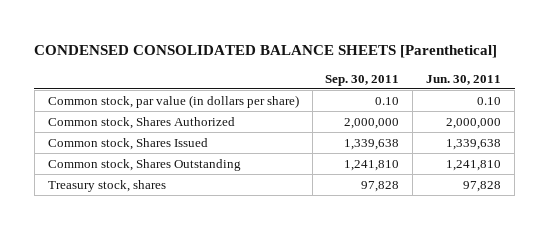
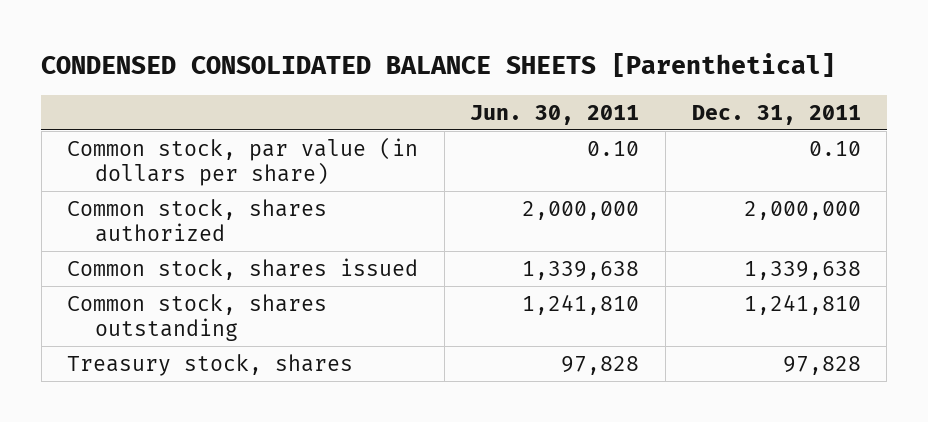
- | Sep. 30, 2011 | Jun. 30, 2011
+ | Jun. 30, 2011 | Dec. 31, 2011
- Common stock, Shares Authorized | 2,000,000 | 2,000,000
- Common stock, Shares Issued | 1,339,638 | 1,339,638
- Common stock, Shares Outstanding | 1,241,810 | 1,241,810
+ Common stock, shares authorized | 2,000,000 | 2,000,000
+ Common stock, shares issued | 1,339,638 | 1,339,638
+ Common stock, shares outstanding | 1,241,810 | 1,241,810

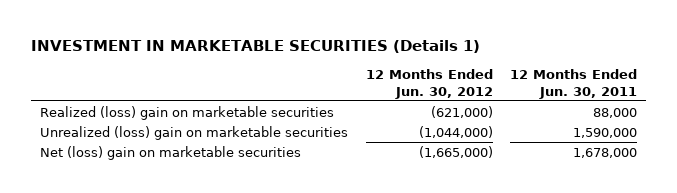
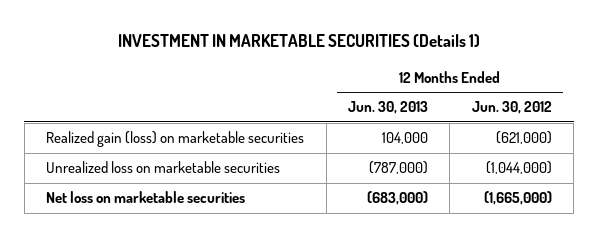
- | 12 Months Ended Jun. 30, 2012 | 12 Months Ended Jun. 30, 2011
+ | 12 Months Ended Jun. 30, 2013 | 12 Months Ended Jun. 30, 2012
- Realized (loss) gain on marketable securities | (621,000) | 88,000
- Unrealized (loss) gain on marketable securities | (1,044,000) | 1,590,000
- Net (loss) gain on marketable securities | (1,665,000) | 1,678,000
+ Realized gain (loss) on marketable securities | 104,000 | (621,000)
+ Unrealized loss on marketable securities | (787,000) | (1,044,000)
+ Net loss on marketable securities | (683,000) | (1,665,000)

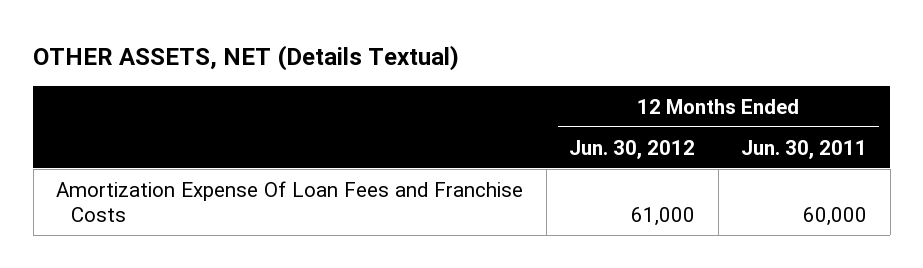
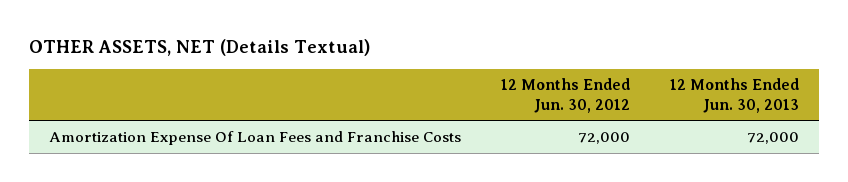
- | 12 Months Ended Jun. 30, 2012 | 12 Months Ended Jun. 30, 2011
+ | 12 Months Ended Jun. 30, 2012 | 12 Months Ended Jun. 30, 2013
- Amortization Expense Of Loan Fees and Franchise Costs | 61,000 | 60,000
+ Amortization Expense Of Loan Fees and Franchise Costs | 72,000 | 72,000

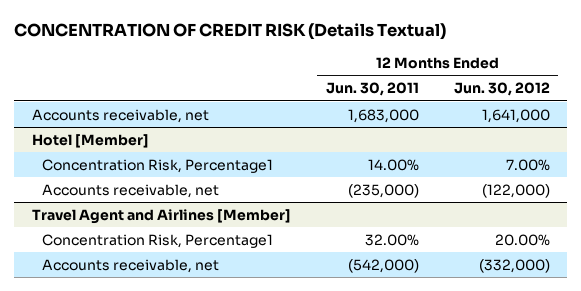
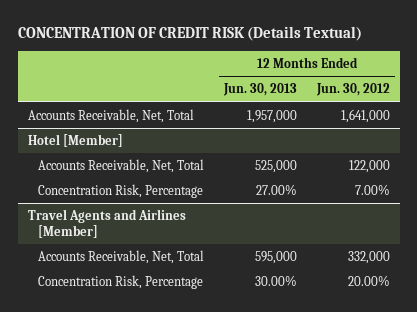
- | 12 Months Ended Jun. 30, 2011 | 12 Months Ended Jun. 30, 2012
+ | 12 Months Ended Jun. 30, 2013 | 12 Months Ended Jun. 30, 2012
- Accounts receivable, net | 1,683,000 | 1,641,000
+ Accounts Receivable, Net, Total | 1,957,000 | 1,641,000
@ Hotel [Member]
- Concentration Risk, Percentage1 | 14.00% | 7.00%
- Accounts receivable, net | (235,000) | (122,000)
- Travel Agent and Airlines [Member]
- Concentration Risk, Percentage1 | 32.00% | 20.00%
- Accounts receivable, net | (542,000) | (332,000)
@ Hotel [Member]
+ Accounts Receivable, Net, Total | 525,000 | 122,000
+ Concentration Risk, Percentage | 27.00% | 7.00%
+ Travel Agents and Airlines [Member]
+ Accounts Receivable, Net, Total | 595,000 | 332,000
+ Concentration Risk, Percentage | 30.00% | 20.00%

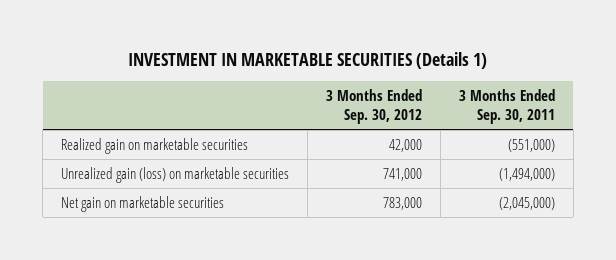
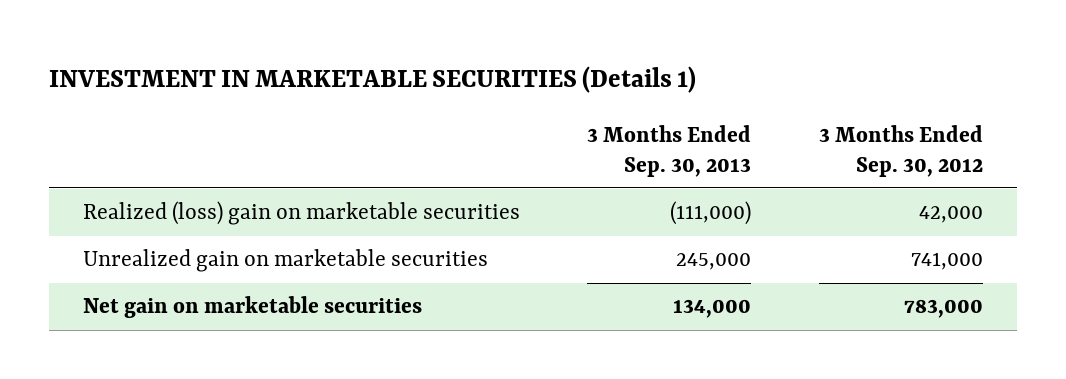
- | 3 Months Ended Sep. 30, 2012 | 3 Months Ended Sep. 30, 2011
+ | 3 Months Ended Sep. 30, 2013 | 3 Months Ended Sep. 30, 2012
- Realized gain on marketable securities | 42,000 | (551,000)
- Unrealized gain (loss) on marketable securities | 741,000 | (1,494,000)
+ Realized (loss) gain on marketable securities | (111,000) | 42,000
+ Unrealized gain on marketable securities | 245,000 | 741,000

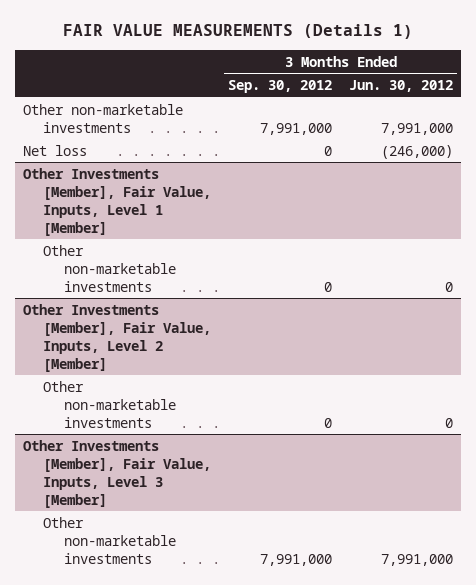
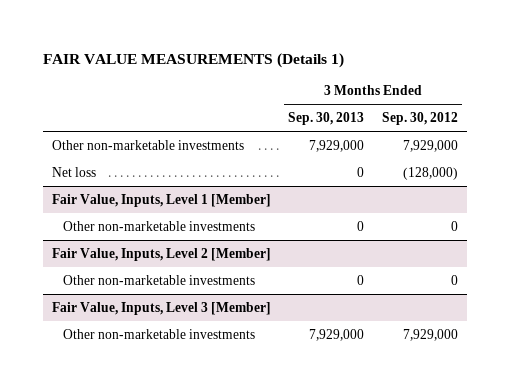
- | 3 Months Ended Sep. 30, 2012 | 3 Months Ended Jun. 30, 2012
+ | 3 Months Ended Sep. 30, 2013 | 3 Months Ended Sep. 30, 2012
- Other non-marketable investments | 7,991,000 | 7,991,000
- Net loss | 0 | (246,000)
- Other Investments [Member], Fair Value, Inputs, Level 1 [Member]
+ Other non-marketable investments | 7,929,000 | 7,929,000
+ Net loss | 0 | (128,000)
+ Fair Value, Inputs, Level 1 [Member]
- Other Investments [Member], Fair Value, Inputs, Level 2 [Member]
+ Fair Value, Inputs, Level 2 [Member]
- Other Investments [Member], Fair Value, Inputs, Level 3 [Member]
- Other non-marketable investments | 7,991,000 | 7,991,000
+ Fair Value, Inputs, Level 3 [Member]
+ Other non-marketable investments | 7,929,000 | 7,929,000

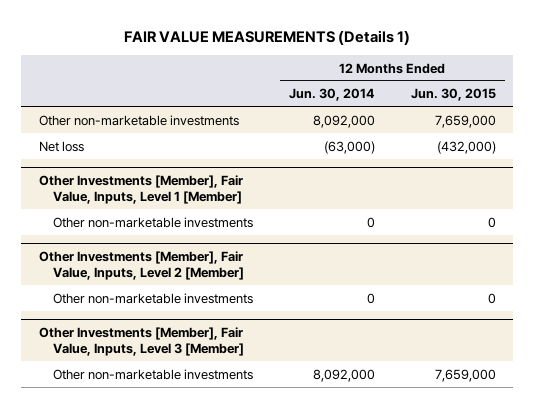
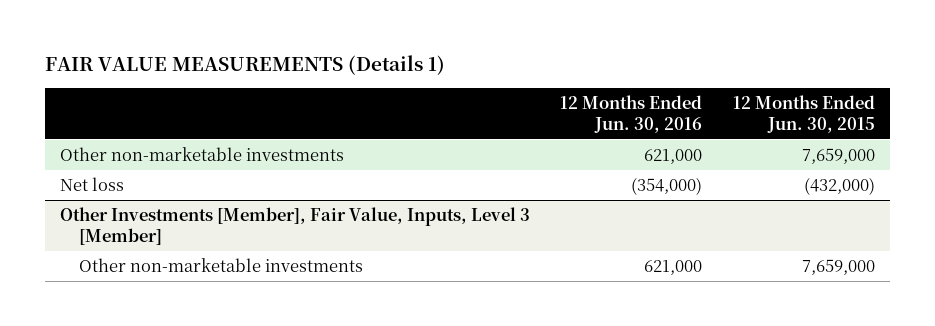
- | 12 Months Ended Jun. 30, 2014 | 12 Months Ended Jun. 30, 2015
+ | 12 Months Ended Jun. 30, 2016 | 12 Months Ended Jun. 30, 2015
- Other Investments [Member], Fair Value, Inputs, Level 1 [Member]
- Other non-marketable investments | 0 | 0
- Other Investments [Member], Fair Value, Inputs, Level 2 [Member]
- Other non-marketable investments | 0 | 0

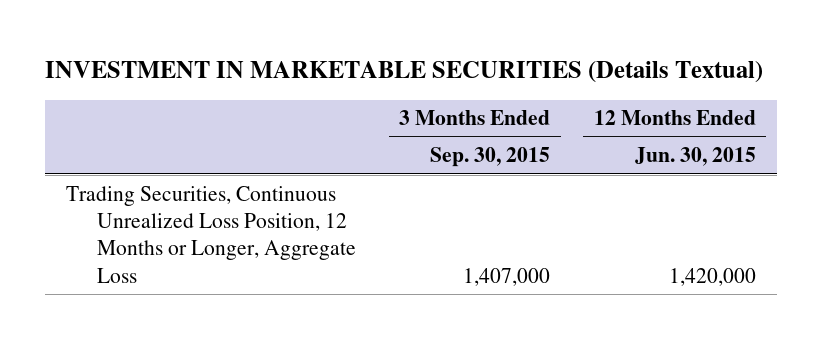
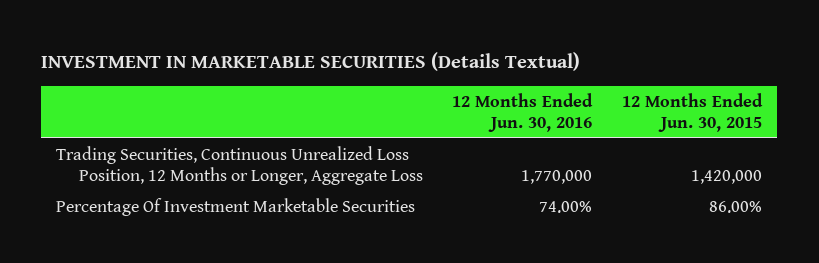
- | 3 Months Ended Sep. 30, 2015 | 12 Months Ended Jun. 30, 2015
+ | 12 Months Ended Jun. 30, 2016 | 12 Months Ended Jun. 30, 2015
+ Percentage Of Investment Marketable Securities | 74.00% | 86.00%

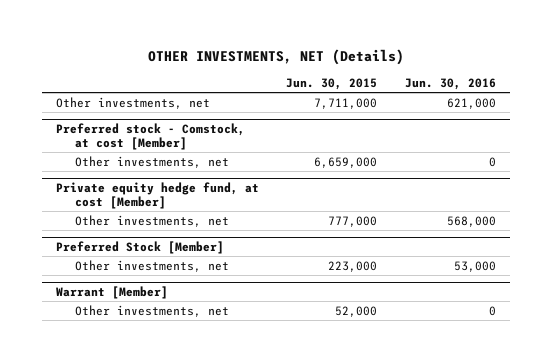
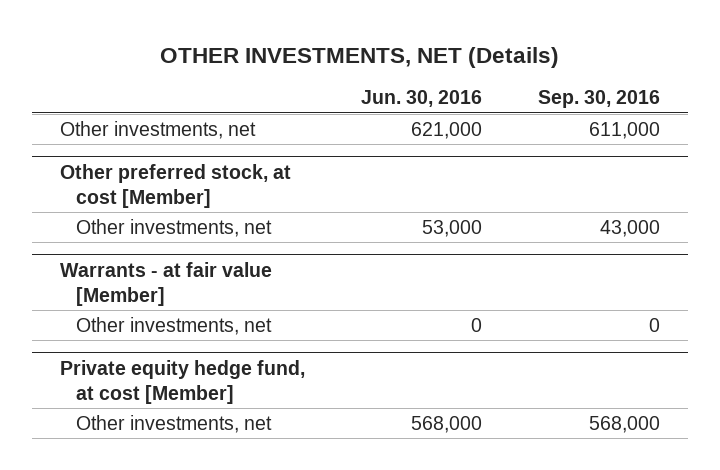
- | Jun. 30, 2015 | Jun. 30, 2016
+ | Jun. 30, 2016 | Sep. 30, 2016
- Preferred stock - Comstock, at cost [Member]
+ Other preferred stock, at cost [Member]
+ Other investments, net | 53,000 | 43,000
+ Warrants - at fair value [Member]
- Preferred Stock [Member]
- Other investments, net | 223,000 | 53,000
- Warrant [Member]
- Other investments, net | 52,000 | 0

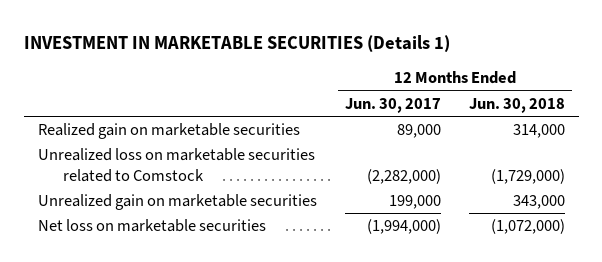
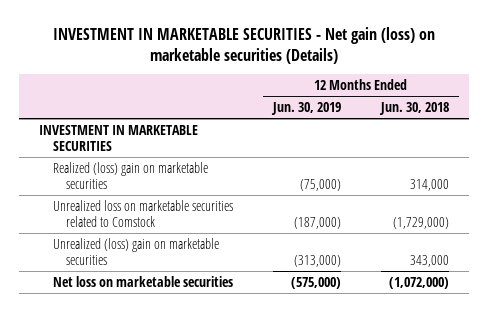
- INVESTMENT IN MARKETABLE SECURITIES (Details 1)
+ INVESTMENT IN MARKETABLE SECURITIES - Net gain (loss) on marketable securities (Details)
- | 12 Months Ended Jun. 30, 2017 | 12 Months Ended Jun. 30, 2018
+ | 12 Months Ended Jun. 30, 2019 | 12 Months Ended Jun. 30, 2018
- Realized gain on marketable securities | 89,000 | 314,000
+ INVESTMENT IN MARKETABLE SECURITIES
+ Realized (loss) gain on marketable securities | (75,000) | 314,000
- Unrealized gain on marketable securities | 199,000 | 343,000
+ Unrealized (loss) gain on marketable securities | (313,000) | 343,000

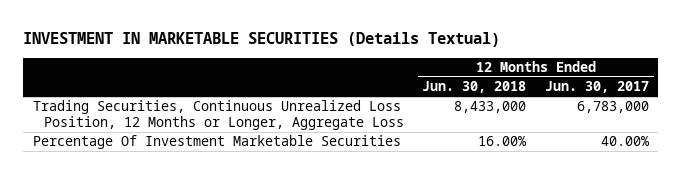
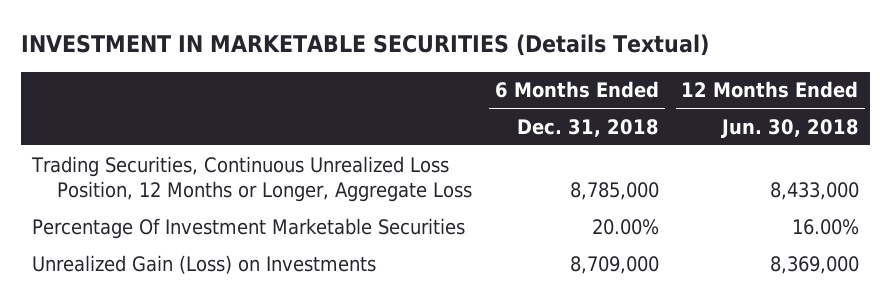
- | 12 Months Ended Jun. 30, 2018 | 12 Months Ended Jun. 30, 2017
+ | 6 Months Ended Dec. 31, 2018 | 12 Months Ended Jun. 30, 2018
+ Unrealized Gain (Loss) on Investments | 8,709,000 | 8,369,000

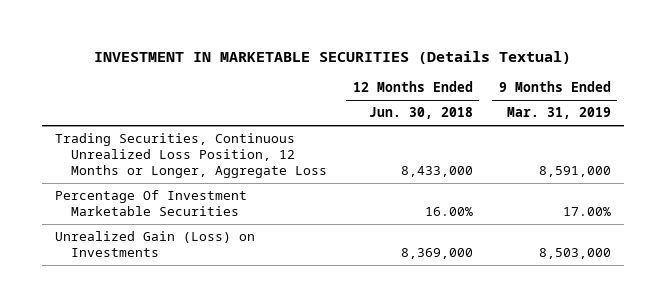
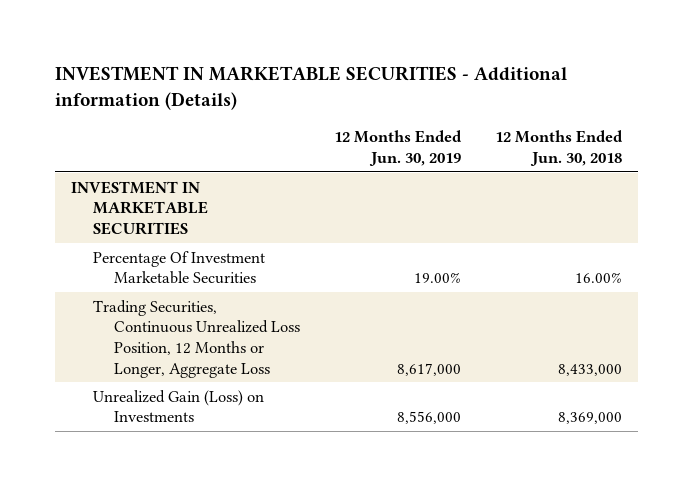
- INVESTMENT IN MARKETABLE SECURITIES (Details Textual)
+ INVESTMENT IN MARKETABLE SECURITIES - Additional information (Details)
- | 12 Months Ended Jun. 30, 2018 | 9 Months Ended Mar. 31, 2019
+ | 12 Months Ended Jun. 30, 2019 | 12 Months Ended Jun. 30, 2018
+ INVESTMENT IN MARKETABLE SECURITIES
moved down: Trading Securities, Continuous Unrealized Loss Position, 12 Months or Longer, Aggregate Loss | 8,617,000 | 8,433,000

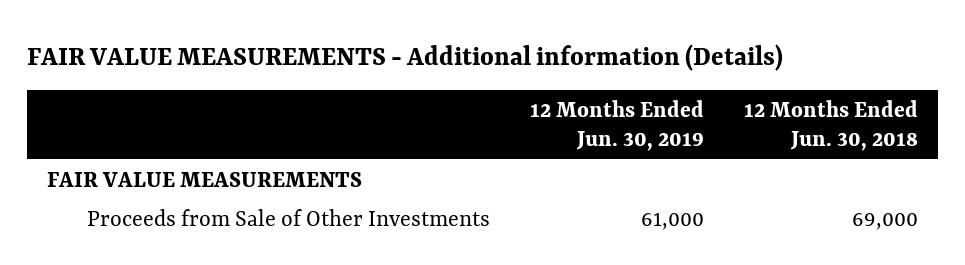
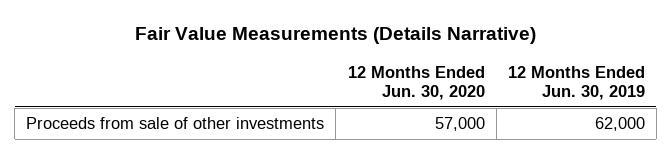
- FAIR VALUE MEASUREMENTS - Additional information (Details)
+ Fair Value Measurements (Details Narrative)
- | 12 Months Ended Jun. 30, 2019 | 12 Months Ended Jun. 30, 2018
+ | 12 Months Ended Jun. 30, 2020 | 12 Months Ended Jun. 30, 2019
- FAIR VALUE MEASUREMENTS
- Proceeds from Sale of Other Investments | 61,000 | 69,000
+ Proceeds from sale of other investments | 57,000 | 62,000

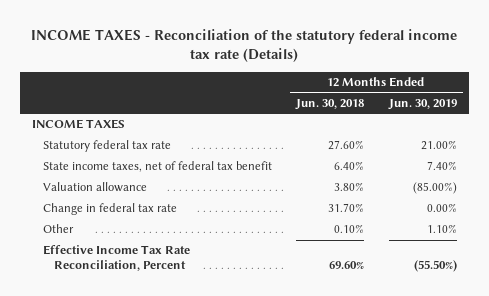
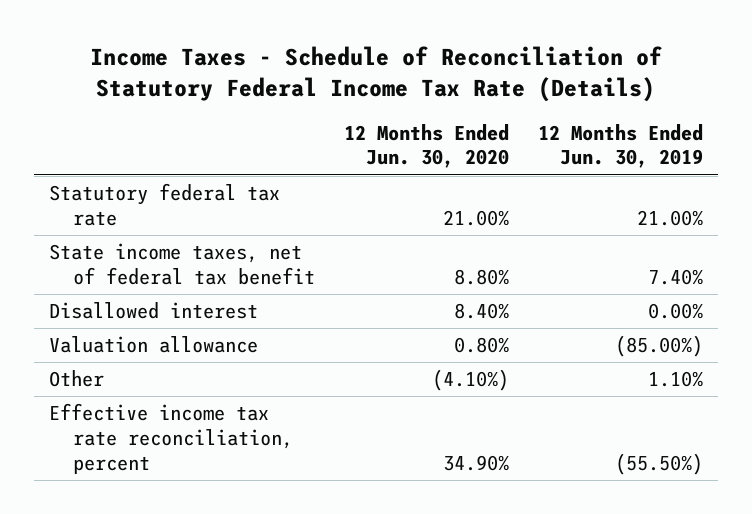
- INCOME TAXES - Reconciliation of the statutory federal income tax rate (Details)
+ Income Taxes - Schedule of Reconciliation of Statutory Federal Income Tax Rate (Details)
- | 12 Months Ended Jun. 30, 2018 | 12 Months Ended Jun. 30, 2019
+ | 12 Months Ended Jun. 30, 2020 | 12 Months Ended Jun. 30, 2019
- INCOME TAXES
+ Disallowed interest | 8.40% | 0.00%
- Change in federal tax rate | 31.70% | 0.00%
- Effective Income Tax Rate Reconciliation, Percent | 69.60% | (55.50%)
+ Effective income tax rate reconciliation, percent | 34.90% | (55.50%)

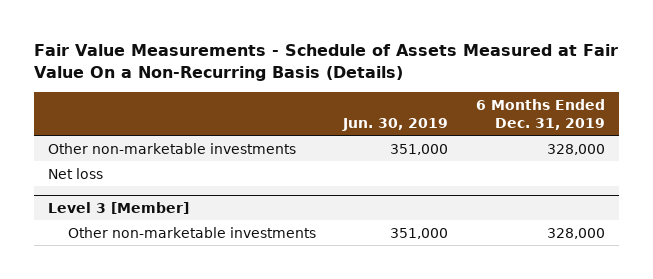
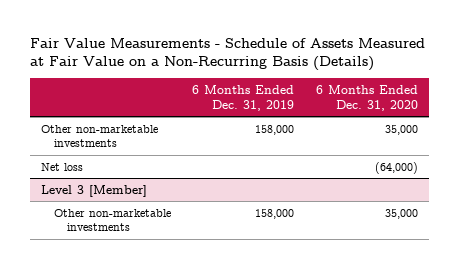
- Fair Value Measurements - Schedule of Assets Measured at Fair Value On a Non-Recurring Basis (Details)
+ Fair Value Measurements - Schedule of Assets Measured at Fair Value on a Non-Recurring Basis (Details)
- | Jun. 30, 2019 | 6 Months Ended Dec. 31, 2019
+ | 6 Months Ended Dec. 31, 2019 | 6 Months Ended Dec. 31, 2020
- Other non-marketable investments | 351,000 | 328,000
+ Other non-marketable investments | 158,000 | 35,000
@ Level 3 [Member]
- Other non-marketable investments | 351,000 | 328,000
+ Other non-marketable investments | 158,000 | 35,000

